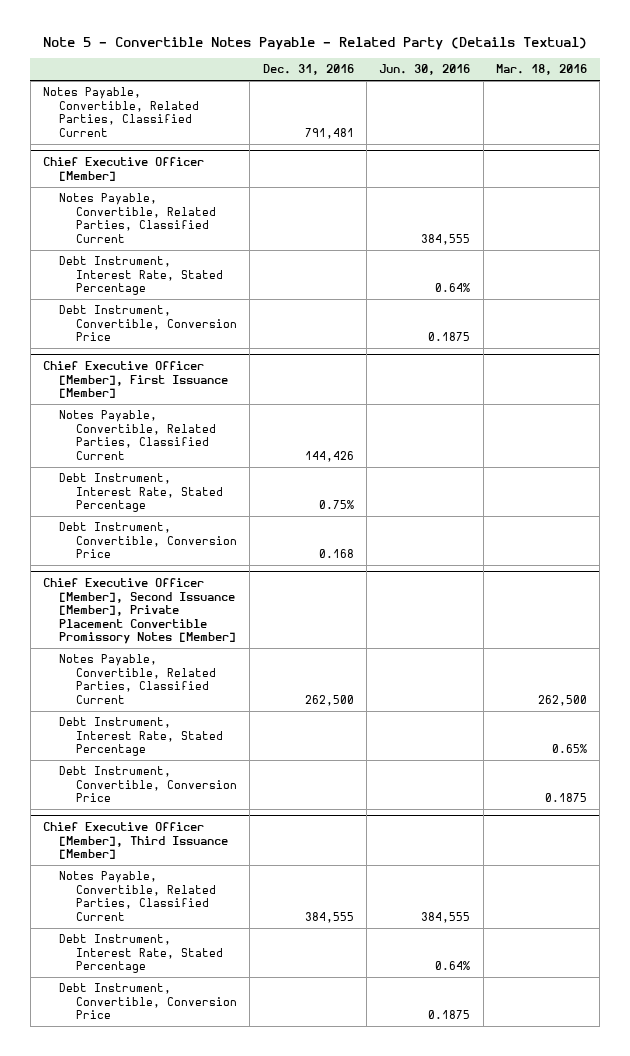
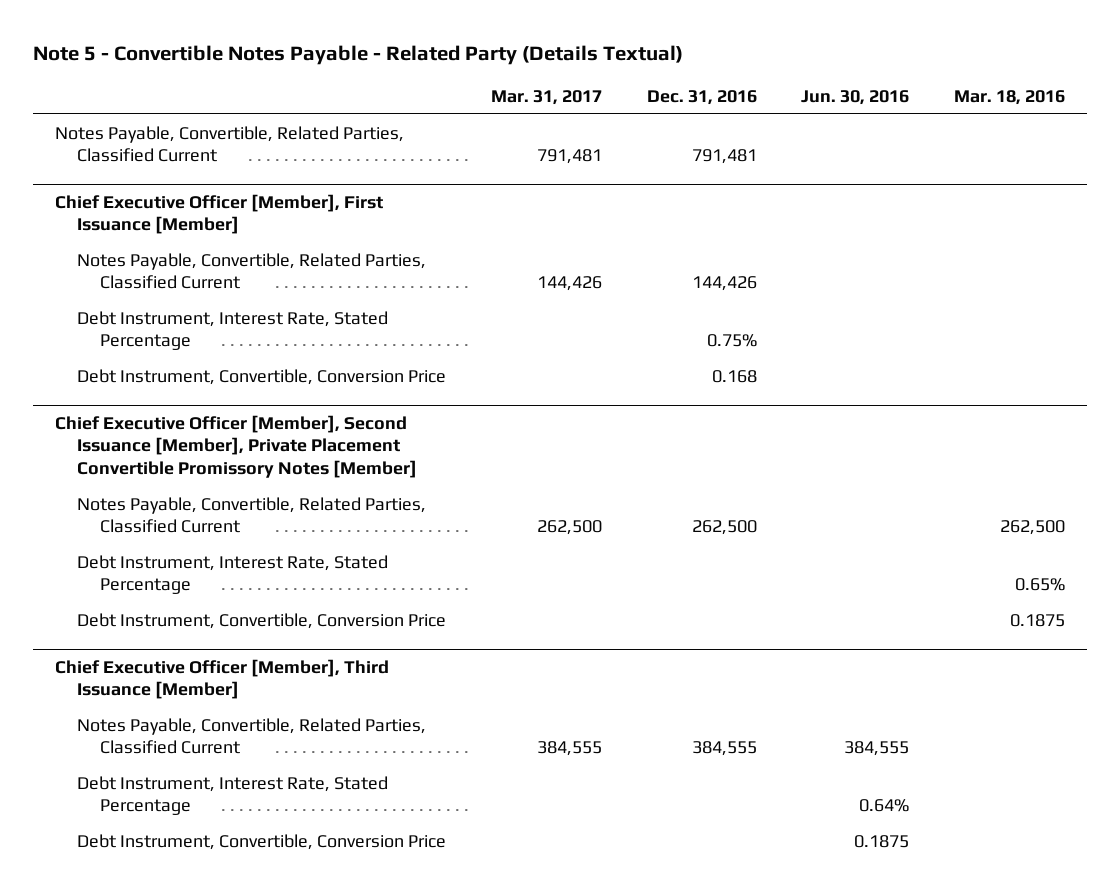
- | Dec. 31, 2016 | Jun. 30, 2016 | Mar. 18, 2016
+ | Mar. 31, 2017 | Dec. 31, 2016 | Jun. 30, 2016 | Mar. 18, 2016
- Chief Executive Officer [Member]
- Notes Payable, Convertible, Related Parties, Classified Current | | 384,555 |
- Debt Instrument, Interest Rate, Stated Percentage | | 0.64% |
- Debt Instrument, Convertible, Conversion Price | | 0.1875 |

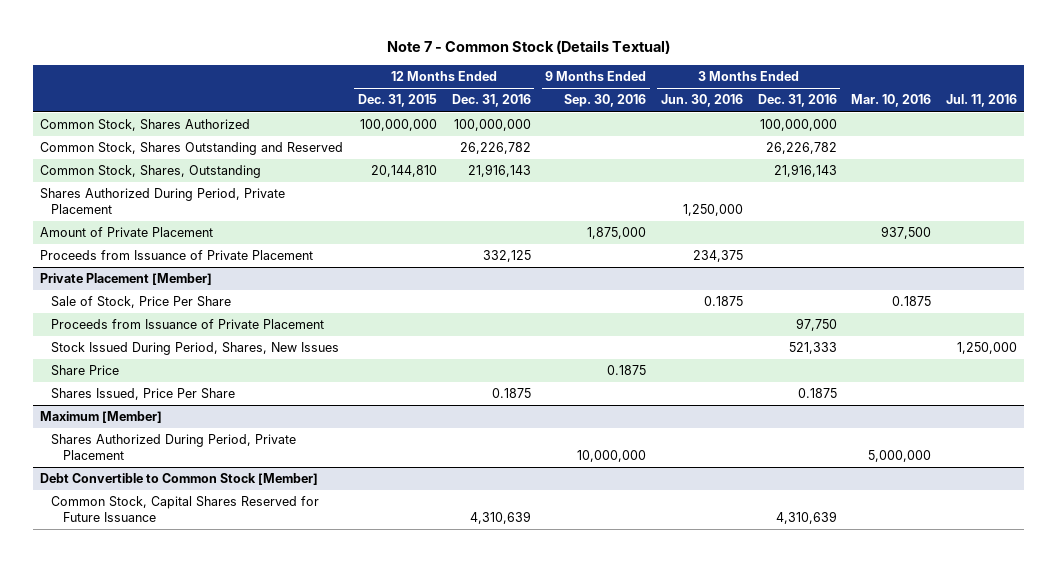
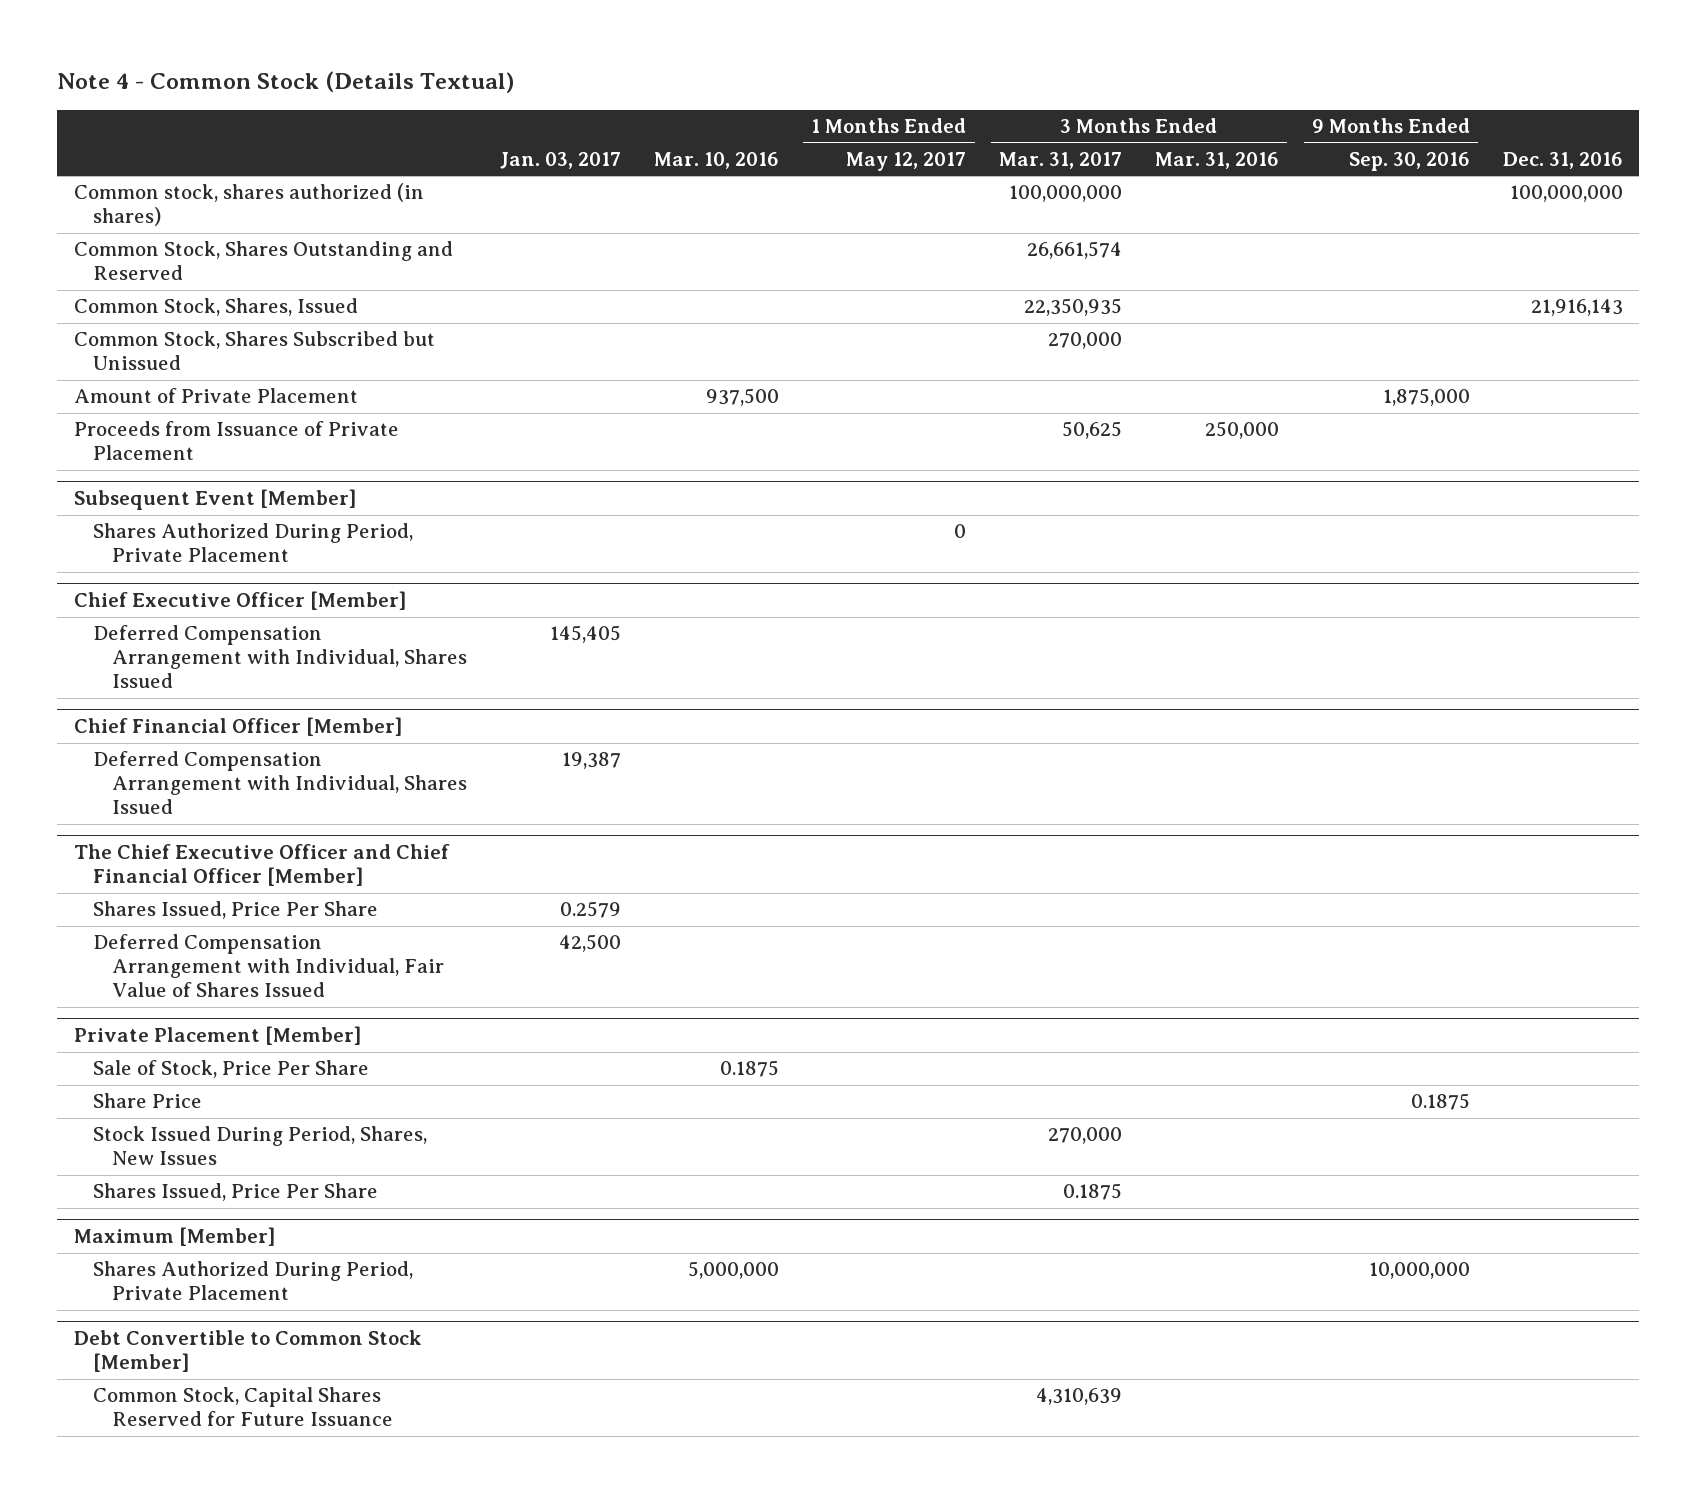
- Note 7 - Common Stock (Details Textual)
+ Note 4 - Common Stock (Details Textual)
- | 12 Months Ended Dec. 31, 2015 | 12 Months Ended Dec. 31, 2016 | 9 Months Ended Sep. 30, 2016 | 3 Months Ended Jun. 30, 2016 | 3 Months Ended Dec. 31, 2016 | Mar. 10, 2016 | Jul. 11, 2016
+ | Jan. 03, 2017 | Mar. 10, 2016 | 1 Months Ended May 12, 2017 | 3 Months Ended Mar. 31, 2017 | 3 Months Ended Mar. 31, 2016 | 9 Months Ended Sep. 30, 2016 | Dec. 31, 2016
- Common Stock, Shares Authorized | 100,000,000 | 100,000,000 | | | 100,000,000 | |
+ Common stock, shares authorized (in shares) | | | | 100,000,000 | | | 100,000,000
- Common Stock, Shares, Outstanding | 20,144,810 | 21,916,143 | | | 21,916,143 | |
- Shares Authorized During Period, Private Placement | | | | 1,250,000 | | |
+ Common Stock, Shares, Issued | | | | 22,350,935 | | | 21,916,143
+ Common Stock, Shares Subscribed but Unissued | | | | 270,000 | | |
+ Subsequent Event [Member]
+ Shares Authorized During Period, Private Placement | | | 0 | | | |
+ Chief Executive Officer [Member]
+ Deferred Compensation Arrangement with Individual, Shares Issued | 145,405 | | | | | |
+ Chief Financial Officer [Member]
+ Deferred Compensation Arrangement with Individual, Shares Issued | 19,387 | | | | | |
+ The Chief Executive Officer and Chief Financial Officer [Member]
+ Shares Issued, Price Per Share | 0.2579 | | | | | |
+ Deferred Compensation Arrangement with Individual, Fair Value of Shares Issued | 42,500 | | | | | |
@ Private Placement [Member]
- Proceeds from Issuance of Private Placement | | | | | 97,750 | |
moved down: Stock Issued During Period, Shares, New Issues | | | | 270,000 | | |

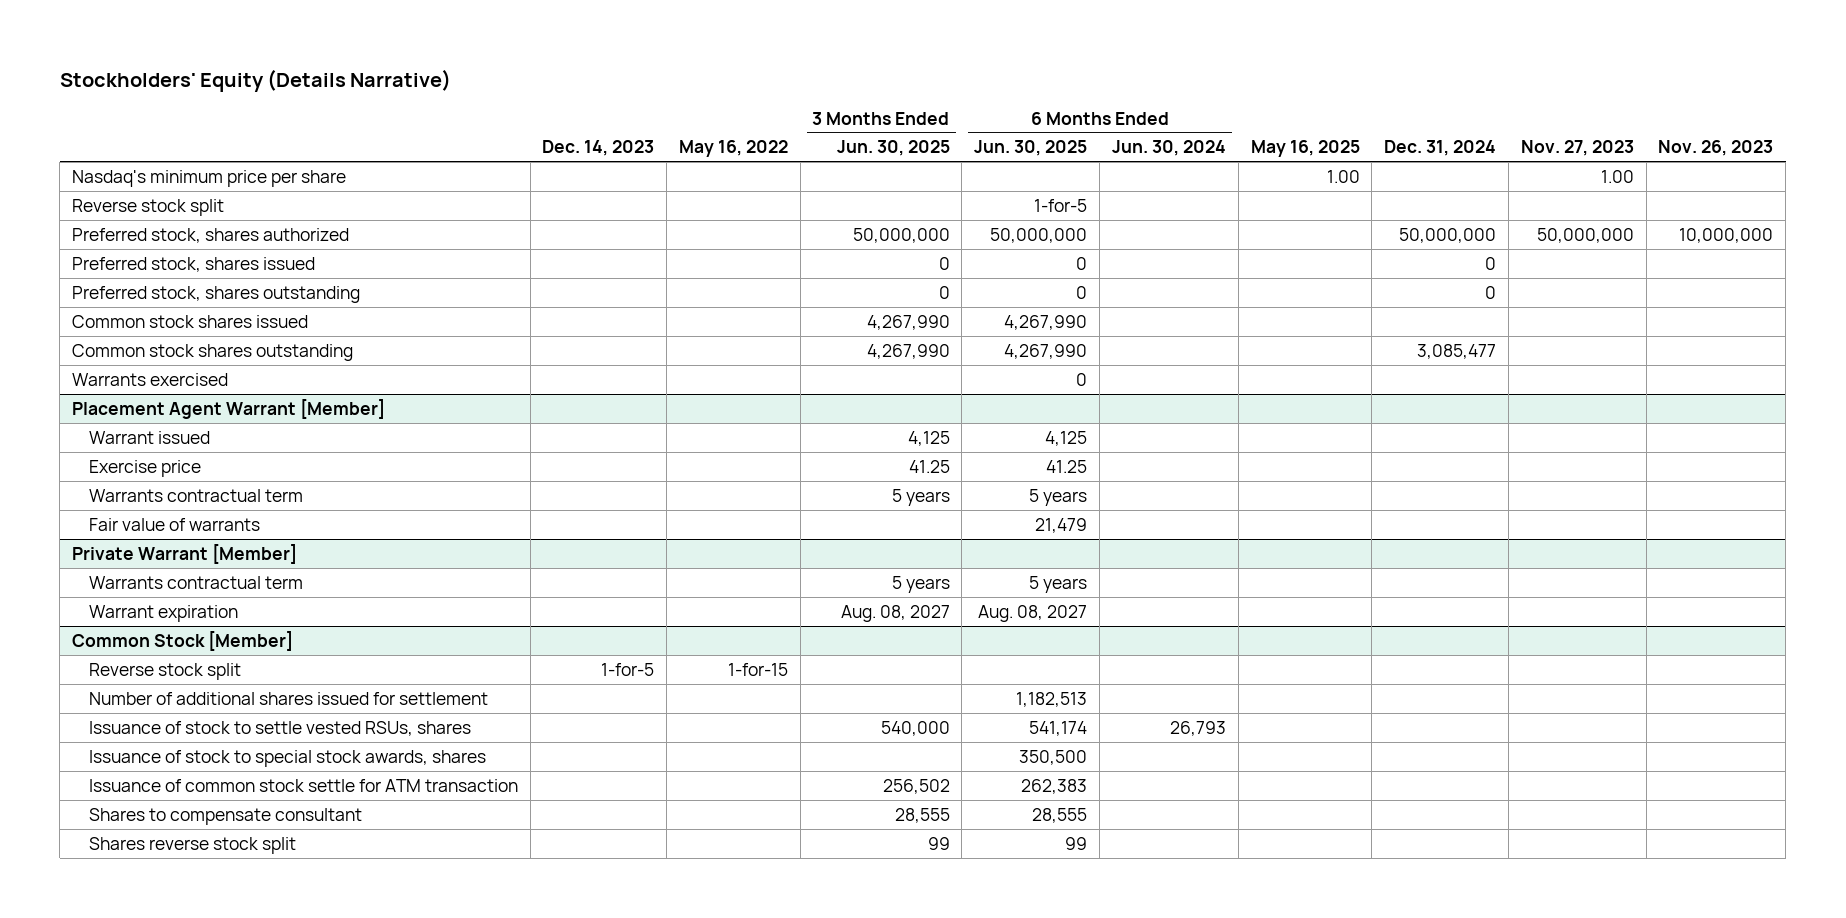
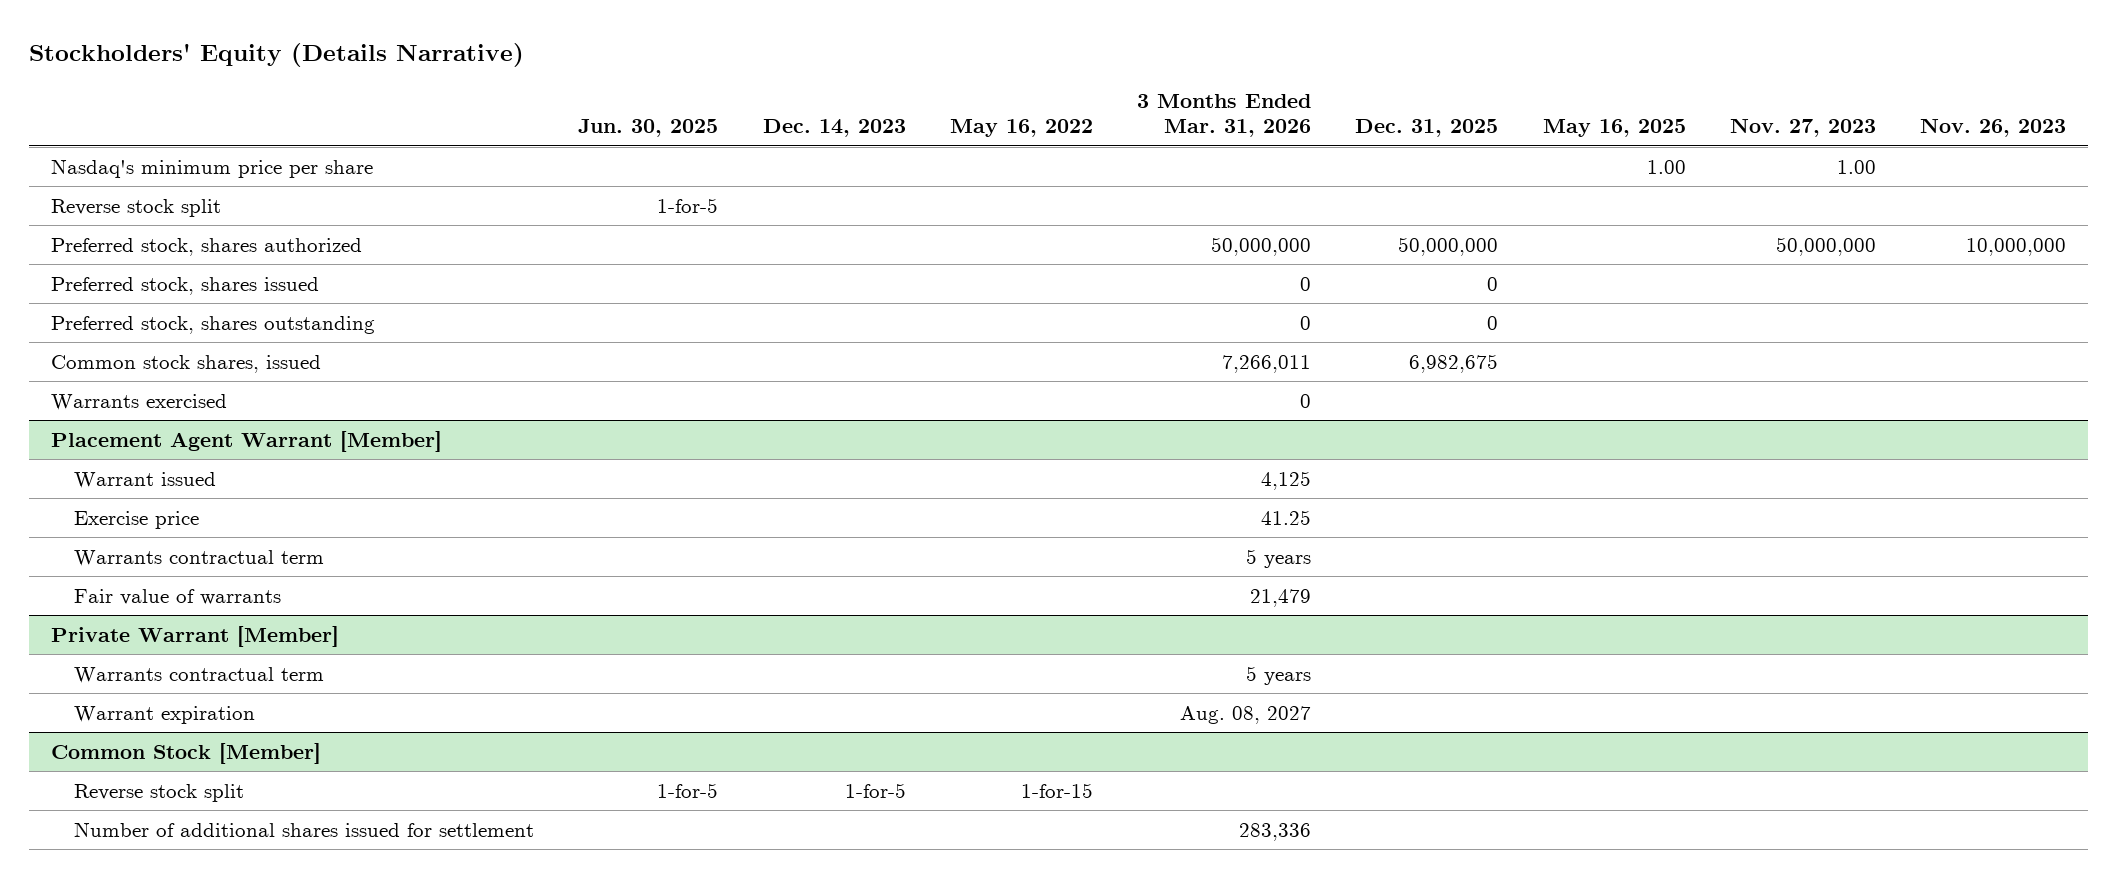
- | Dec. 14, 2023 | May 16, 2022 | 3 Months Ended Jun. 30, 2025 | 6 Months Ended Jun. 30, 2025 | 6 Months Ended Jun. 30, 2024 | May 16, 2025 | Dec. 31, 2024 | Nov. 27, 2023 | Nov. 26, 2023
+ | Jun. 30, 2025 | Dec. 14, 2023 | May 16, 2022 | 3 Months Ended Mar. 31, 2026 | Dec. 31, 2025 | May 16, 2025 | Nov. 27, 2023 | Nov. 26, 2023
- Common stock shares issued | | | 4,267,990 | 4,267,990 | | | | |
- Common stock shares outstanding | | | 4,267,990 | 4,267,990 | | | 3,085,477 | |
+ Common stock shares, issued | | | | 7,266,011 | 6,982,675 | | |
@ Common Stock [Member]
- Issuance of stock to settle vested RSUs, shares | | | 540,000 | 541,174 | 26,793 | | | |
- Issuance of stock to special stock awards, shares | | | | 350,500 | | | | |
- Issuance of common stock settle for ATM transaction | | | 256,502 | 262,383 | | | | |
- Shares to compensate consultant | | | 28,555 | 28,555 | | | | |
- Shares reverse stock split | | | 99 | 99 | | | | |

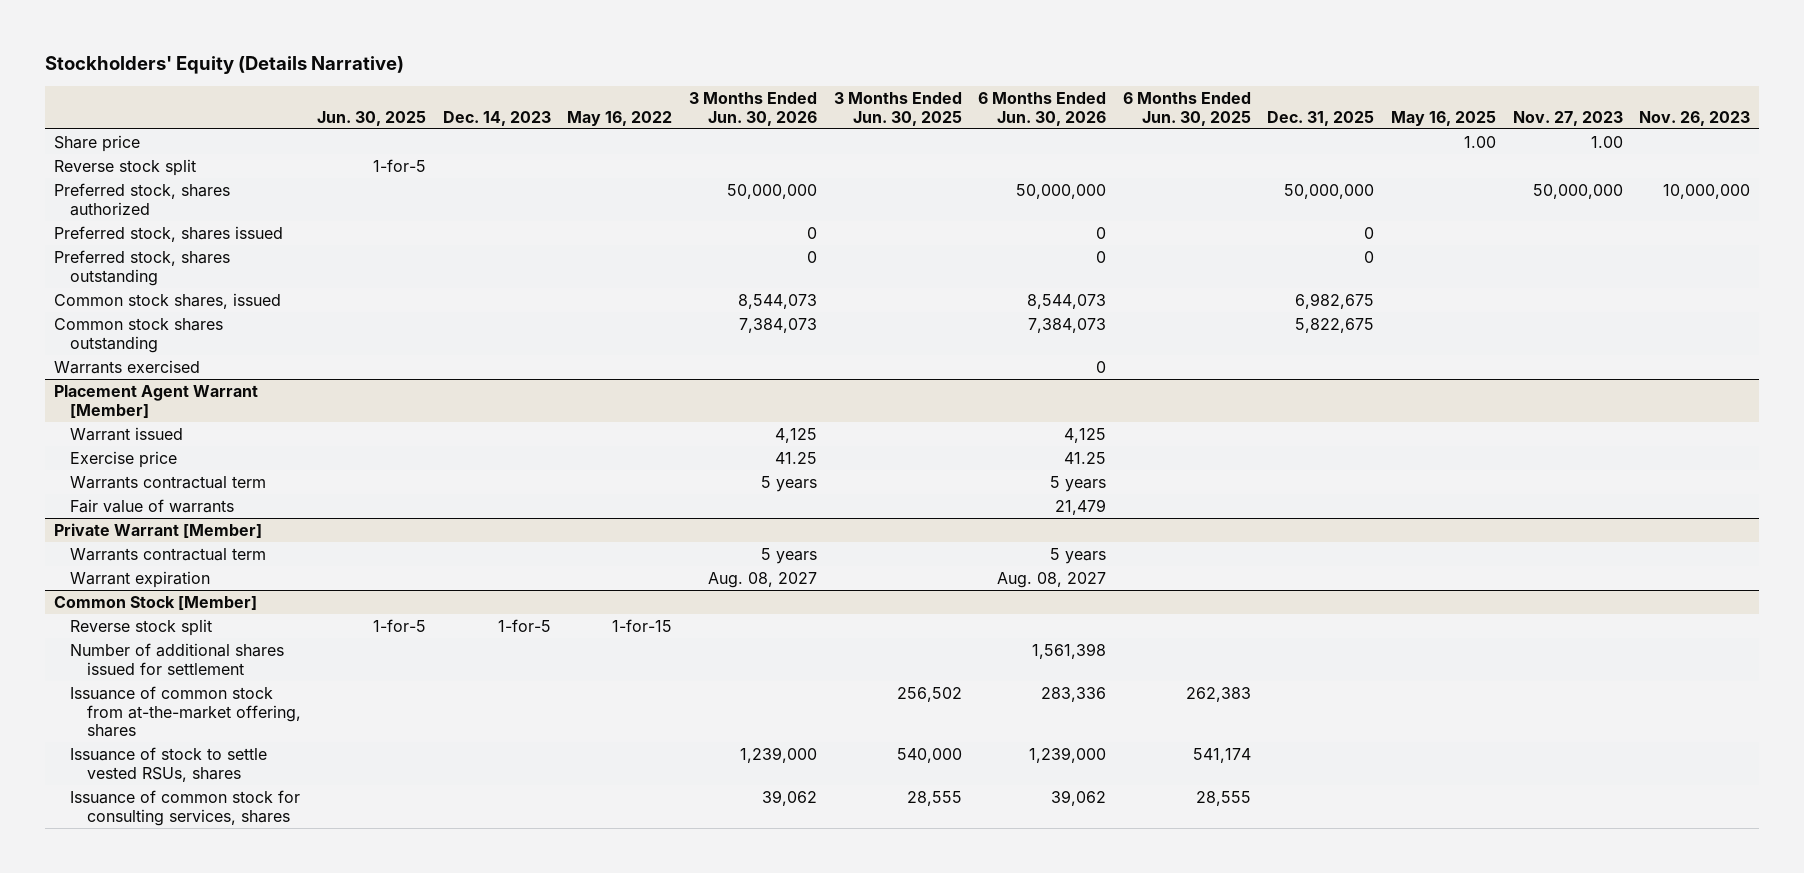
- | Jun. 30, 2025 | Dec. 14, 2023 | May 16, 2022 | 3 Months Ended Mar. 31, 2026 | Dec. 31, 2025 | May 16, 2025 | Nov. 27, 2023 | Nov. 26, 2023
+ | Jun. 30, 2025 | Dec. 14, 2023 | May 16, 2022 | 3 Months Ended Jun. 30, 2026 | 3 Months Ended Jun. 30, 2025 | 6 Months Ended Jun. 30, 2026 | 6 Months Ended Jun. 30, 2025 | Dec. 31, 2025 | May 16, 2025 | Nov. 27, 2023 | Nov. 26, 2023
- Nasdaq's minimum price per share | | | | | | 1.00 | 1.00 |
+ Share price | | | | | | | | | 1.00 | 1.00 |
+ Common stock shares outstanding | | | | 7,384,073 | | 7,384,073 | | 5,822,675 | | |
@ Common Stock [Member]
+ Issuance of common stock from at-the-market offering, shares | | | | | 256,502 | 283,336 | 262,383 | | | |
+ Issuance of stock to settle vested RSUs, shares | | | | 1,239,000 | 540,000 | 1,239,000 | 541,174 | | | |
+ Issuance of common stock for consulting services, shares | | | | 39,062 | 28,555 | 39,062 | 28,555 | | | |

